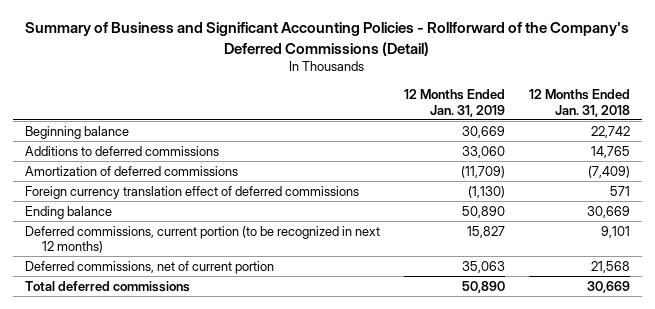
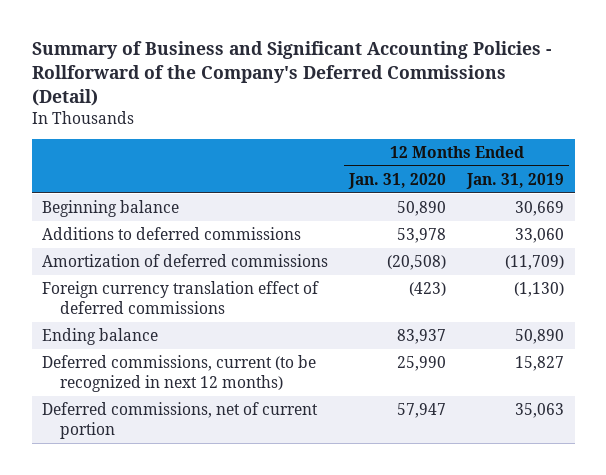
- | 12 Months Ended Jan. 31, 2019 | 12 Months Ended Jan. 31, 2018
+ | 12 Months Ended Jan. 31, 2020 | 12 Months Ended Jan. 31, 2019
- Deferred commissions, current portion (to be recognized in next 12 months) | 15,827 | 9,101
+ Deferred commissions, current (to be recognized in next 12 months) | 25,990 | 15,827
- Total deferred commissions | 50,890 | 30,669

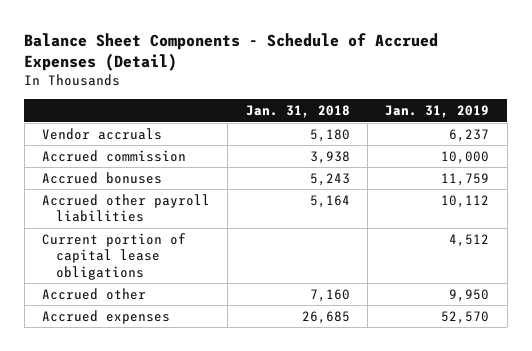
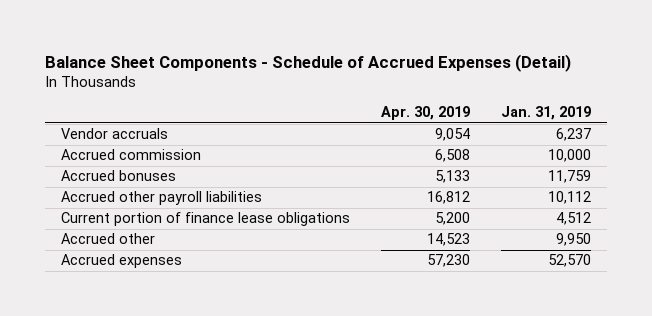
- | Jan. 31, 2018 | Jan. 31, 2019
+ | Apr. 30, 2019 | Jan. 31, 2019
- Current portion of capital lease obligations | | 4,512
+ Current portion of finance lease obligations | 5,200 | 4,512

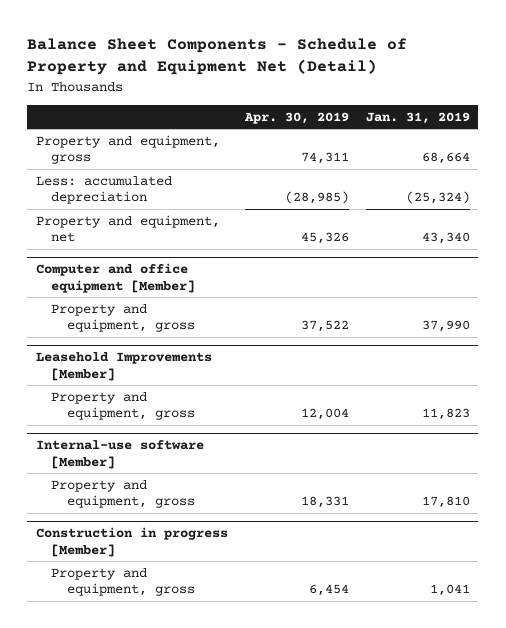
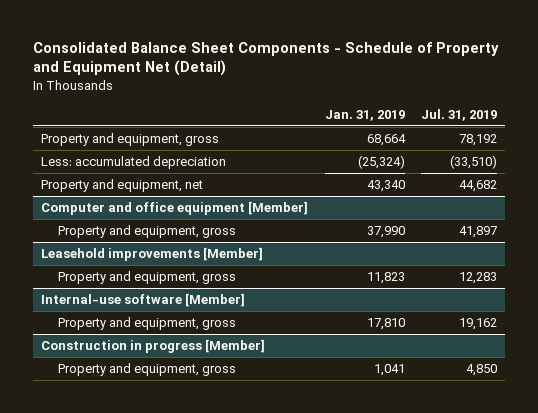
- Balance Sheet Components - Schedule of Property and Equipment Net (Detail)
+ Consolidated Balance Sheet Components - Schedule of Property and Equipment Net (Detail)
- | Apr. 30, 2019 | Jan. 31, 2019
+ | Jan. 31, 2019 | Jul. 31, 2019
- Leasehold Improvements [Member]
+ Leasehold improvements [Member]

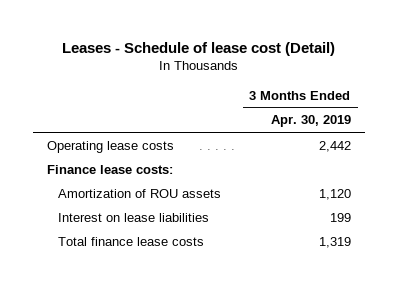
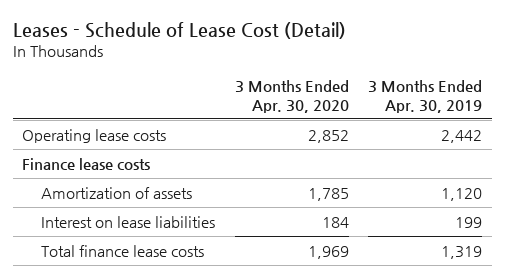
- Leases - Schedule of lease cost (Detail)
+ Leases - Schedule of Lease Cost (Detail)
- | 3 Months Ended Apr. 30, 2019
+ | 3 Months Ended Apr. 30, 2020 | 3 Months Ended Apr. 30, 2019
- Finance lease costs:
- Amortization of ROU assets | 1,120
+ Finance lease costs
+ Amortization of assets | 1,785 | 1,120

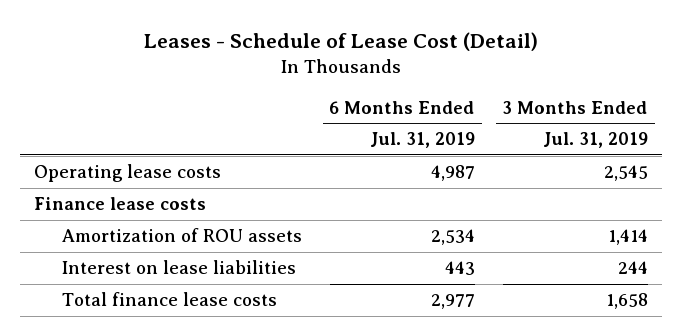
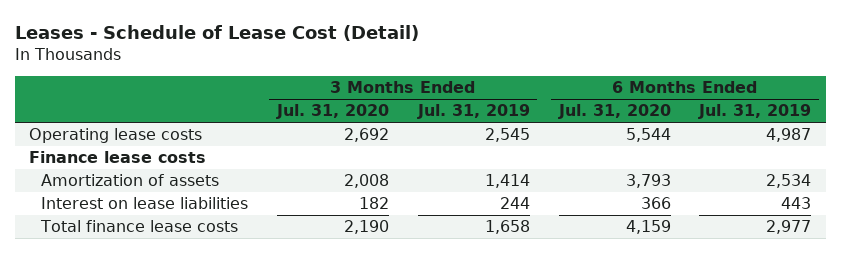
- | 6 Months Ended Jul. 31, 2019 | 3 Months Ended Jul. 31, 2019
+ | 3 Months Ended Jul. 31, 2020 | 3 Months Ended Jul. 31, 2019 | 6 Months Ended Jul. 31, 2020 | 6 Months Ended Jul. 31, 2019
- Amortization of ROU assets | 2,534 | 1,414
+ Amortization of assets | 2,008 | 1,414 | 3,793 | 2,534

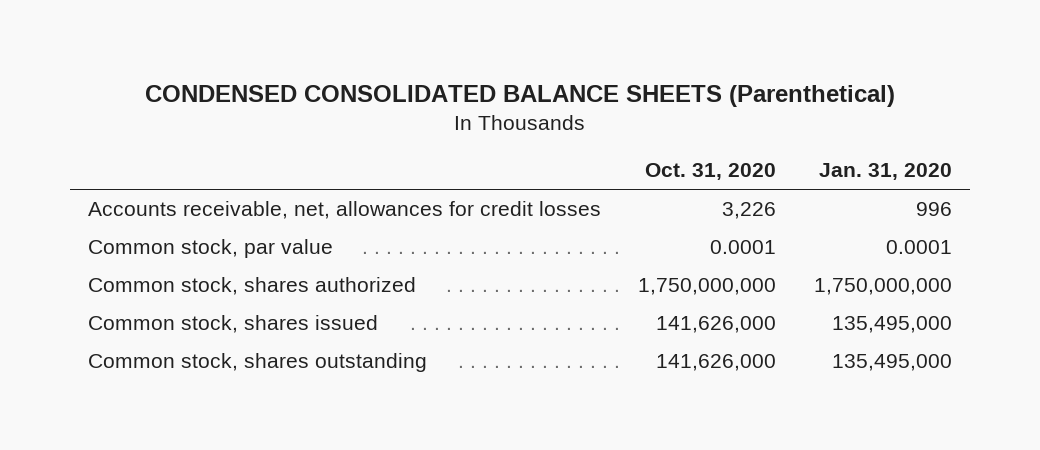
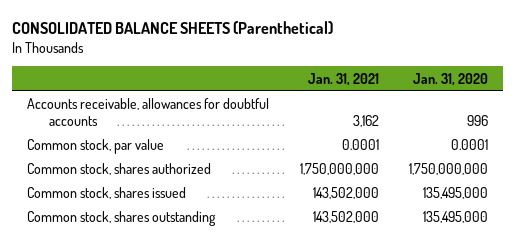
- CONDENSED CONSOLIDATED BALANCE SHEETS (Parenthetical)
+ CONSOLIDATED BALANCE SHEETS (Parenthetical)
- | Oct. 31, 2020 | Jan. 31, 2020
+ | Jan. 31, 2021 | Jan. 31, 2020
- Accounts receivable, net, allowances for credit losses | 3,226 | 996
+ Accounts receivable, allowances for doubtful accounts | 3,162 | 996

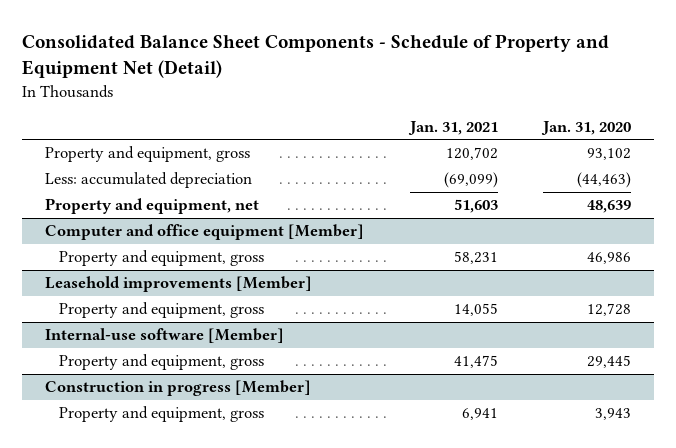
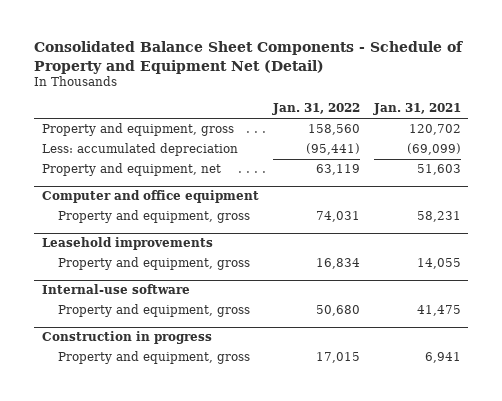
- | Jan. 31, 2021 | Jan. 31, 2020
+ | Jan. 31, 2022 | Jan. 31, 2021
- Computer and office equipment [Member]
+ Computer and office equipment
- Leasehold improvements [Member]
+ Leasehold improvements
- Internal-use software [Member]
+ Internal-use software
- Construction in progress [Member]
+ Construction in progress

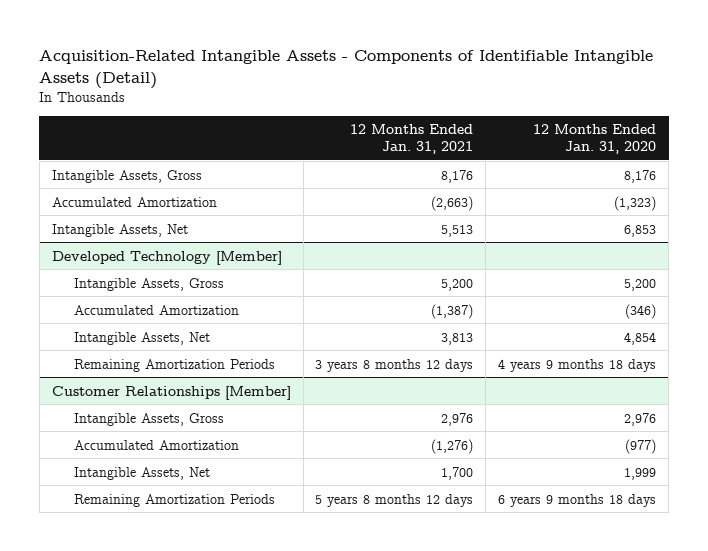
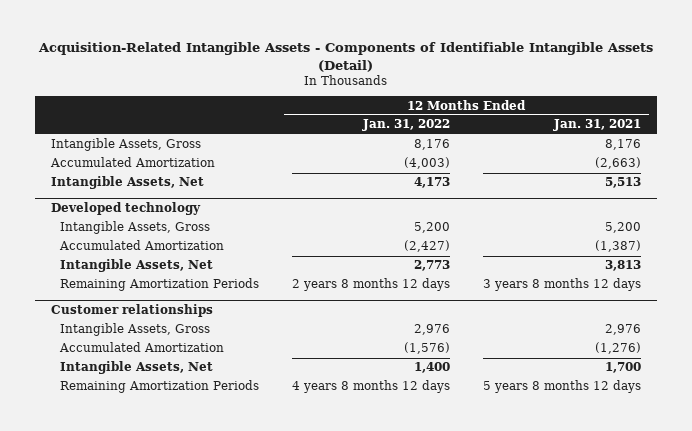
- | 12 Months Ended Jan. 31, 2021 | 12 Months Ended Jan. 31, 2020
+ | 12 Months Ended Jan. 31, 2022 | 12 Months Ended Jan. 31, 2021
- Developed Technology [Member]
+ Developed technology
- Customer Relationships [Member]
+ Customer relationships

